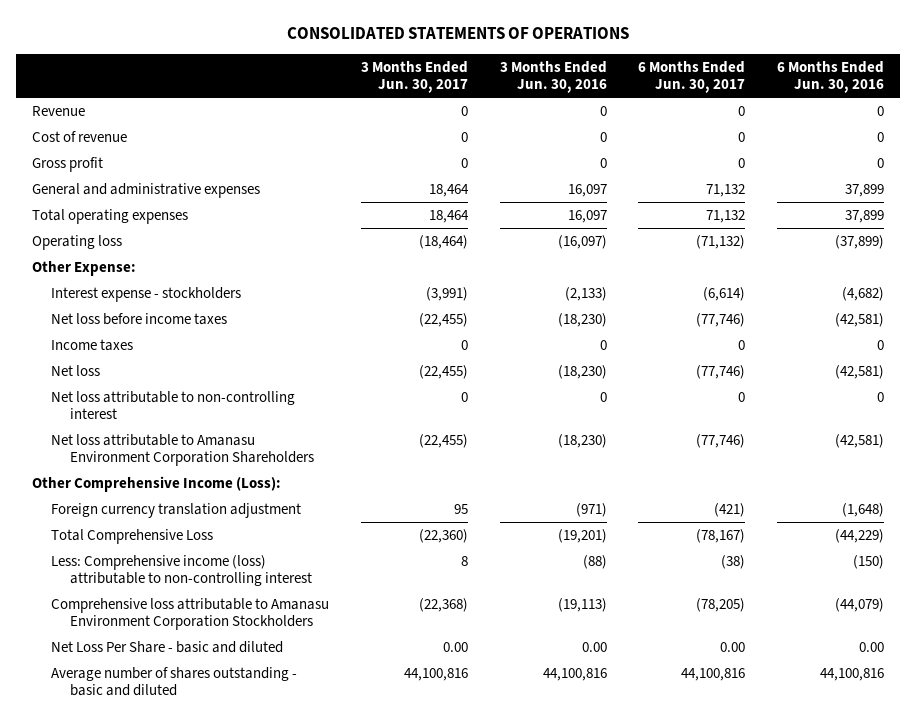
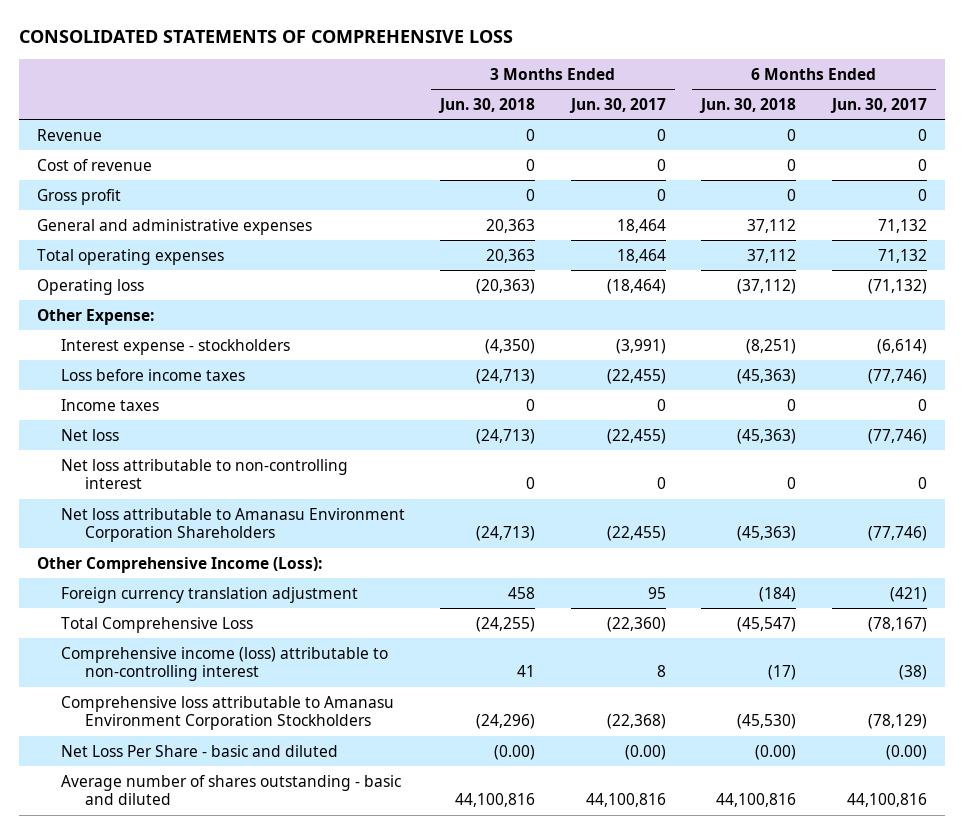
- CONSOLIDATED STATEMENTS OF OPERATIONS
+ CONSOLIDATED STATEMENTS OF COMPREHENSIVE LOSS
- | 3 Months Ended Jun. 30, 2017 | 3 Months Ended Jun. 30, 2016 | 6 Months Ended Jun. 30, 2017 | 6 Months Ended Jun. 30, 2016
+ | 3 Months Ended Jun. 30, 2018 | 3 Months Ended Jun. 30, 2017 | 6 Months Ended Jun. 30, 2018 | 6 Months Ended Jun. 30, 2017
- Net loss before income taxes | (22,455) | (18,230) | (77,746) | (42,581)
+ Loss before income taxes | (24,713) | (22,455) | (45,363) | (77,746)
- Less: Comprehensive income (loss) attributable to non-controlling interest | 8 | (88) | (38) | (150)
- Comprehensive loss attributable to Amanasu Environment Corporation Stockholders | (22,368) | (19,113) | (78,205) | (44,079)
- Net Loss Per Share - basic and diluted | 0.00 | 0.00 | 0.00 | 0.00
+ Comprehensive income (loss) attributable to non-controlling interest | 41 | 8 | (17) | (38)
+ Comprehensive loss attributable to Amanasu Environment Corporation Stockholders | (24,296) | (22,368) | (45,530) | (78,129)
+ Net Loss Per Share - basic and diluted | (0.00) | (0.00) | (0.00) | (0.00)

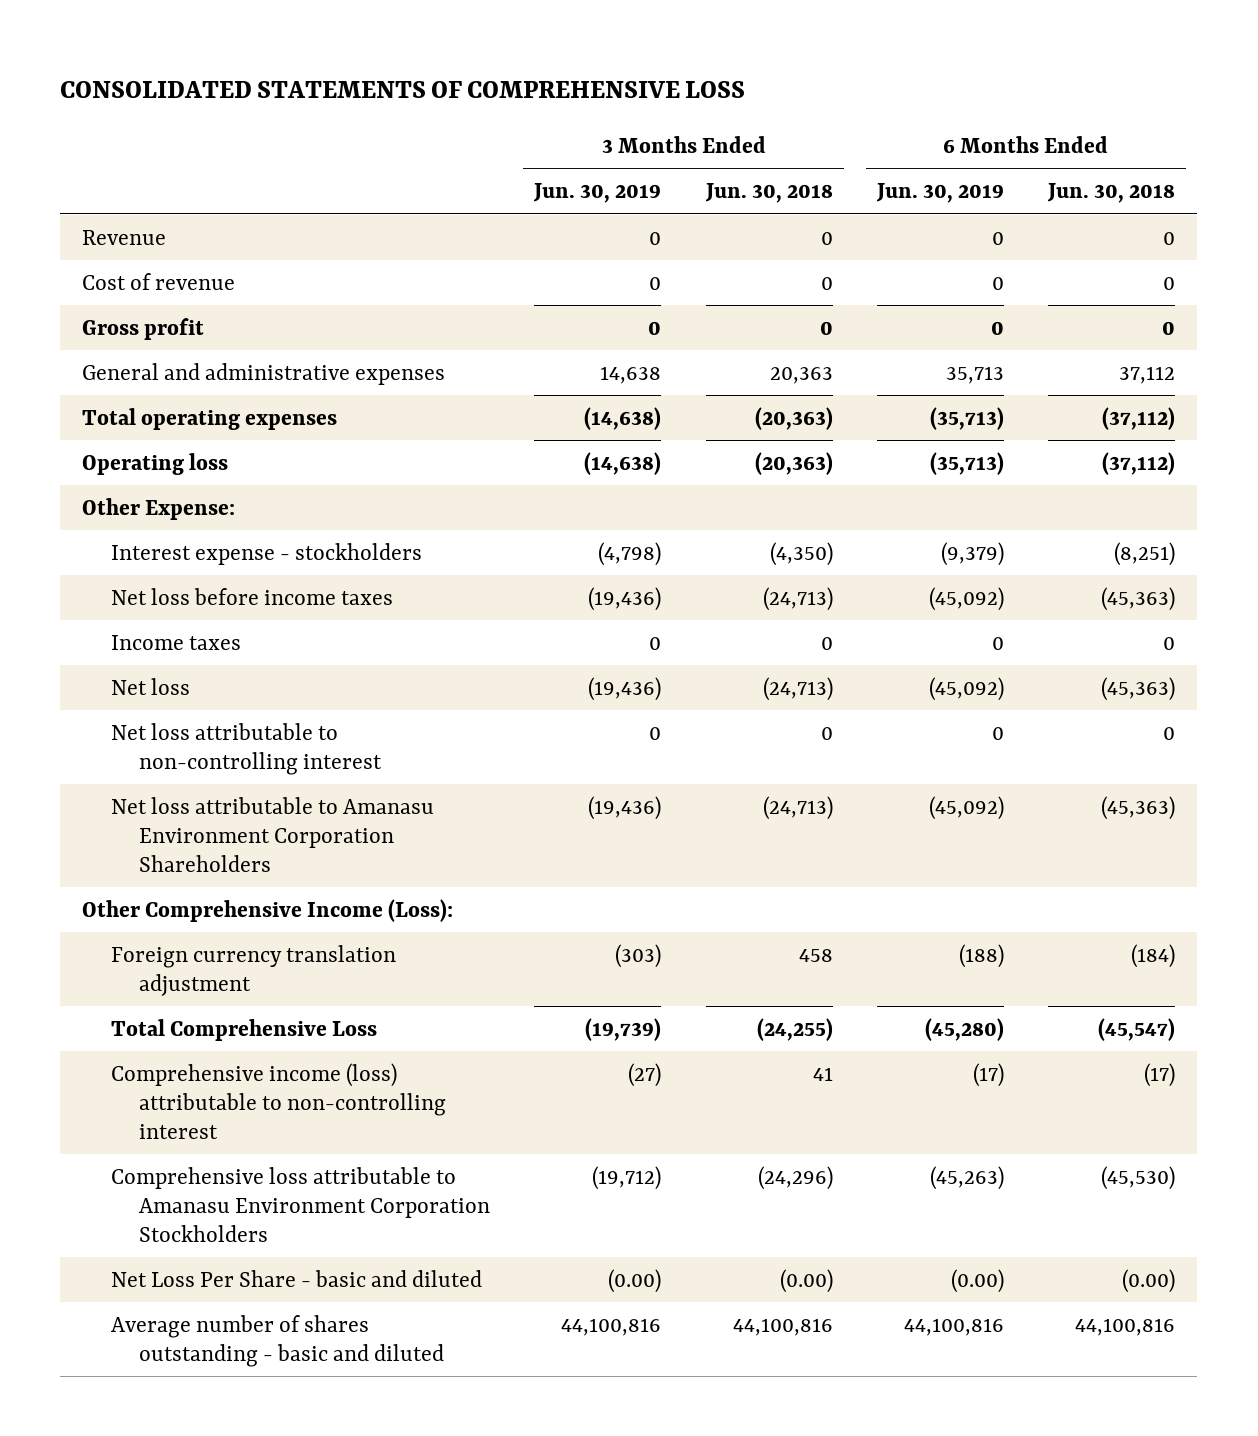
- | 3 Months Ended Jun. 30, 2018 | 3 Months Ended Jun. 30, 2017 | 6 Months Ended Jun. 30, 2018 | 6 Months Ended Jun. 30, 2017
+ | 3 Months Ended Jun. 30, 2019 | 3 Months Ended Jun. 30, 2018 | 6 Months Ended Jun. 30, 2019 | 6 Months Ended Jun. 30, 2018
- Total operating expenses | 20,363 | 18,464 | 37,112 | 71,132
+ Total operating expenses | (14,638) | (20,363) | (35,713) | (37,112)
- Loss before income taxes | (24,713) | (22,455) | (45,363) | (77,746)
+ Net loss before income taxes | (19,436) | (24,713) | (45,092) | (45,363)

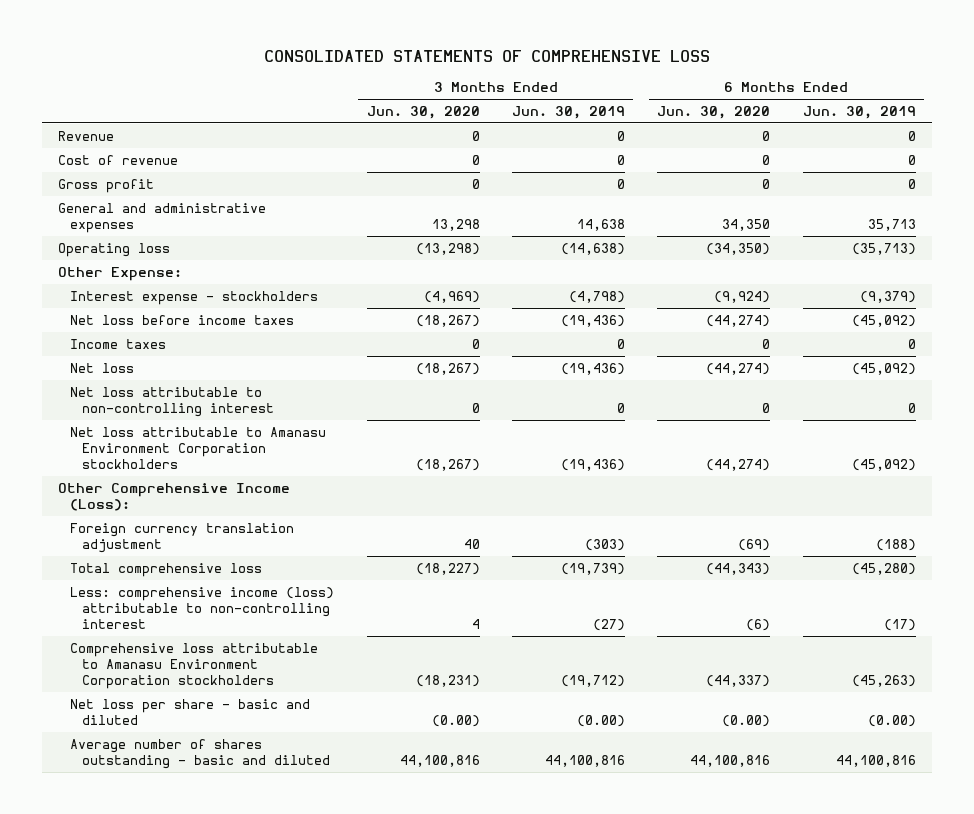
- | 3 Months Ended Jun. 30, 2019 | 3 Months Ended Jun. 30, 2018 | 6 Months Ended Jun. 30, 2019 | 6 Months Ended Jun. 30, 2018
+ | 3 Months Ended Jun. 30, 2020 | 3 Months Ended Jun. 30, 2019 | 6 Months Ended Jun. 30, 2020 | 6 Months Ended Jun. 30, 2019
- Total operating expenses | (14,638) | (20,363) | (35,713) | (37,112)
- Net loss attributable to Amanasu Environment Corporation Shareholders | (19,436) | (24,713) | (45,092) | (45,363)
+ Net loss attributable to Amanasu Environment Corporation stockholders | (18,267) | (19,436) | (44,274) | (45,092)
- Total Comprehensive Loss | (19,739) | (24,255) | (45,280) | (45,547)
- Comprehensive income (loss) attributable to non-controlling interest | (27) | 41 | (17) | (17)
- Comprehensive loss attributable to Amanasu Environment Corporation Stockholders | (19,712) | (24,296) | (45,263) | (45,530)
- Net Loss Per Share - basic and diluted | (0.00) | (0.00) | (0.00) | (0.00)
+ Total comprehensive loss | (18,227) | (19,739) | (44,343) | (45,280)
+ Less: comprehensive income (loss) attributable to non-controlling interest | 4 | (27) | (6) | (17)
+ Comprehensive loss attributable to Amanasu Environment Corporation stockholders | (18,231) | (19,712) | (44,337) | (45,263)
+ Net loss per share - basic and diluted | (0.00) | (0.00) | (0.00) | (0.00)

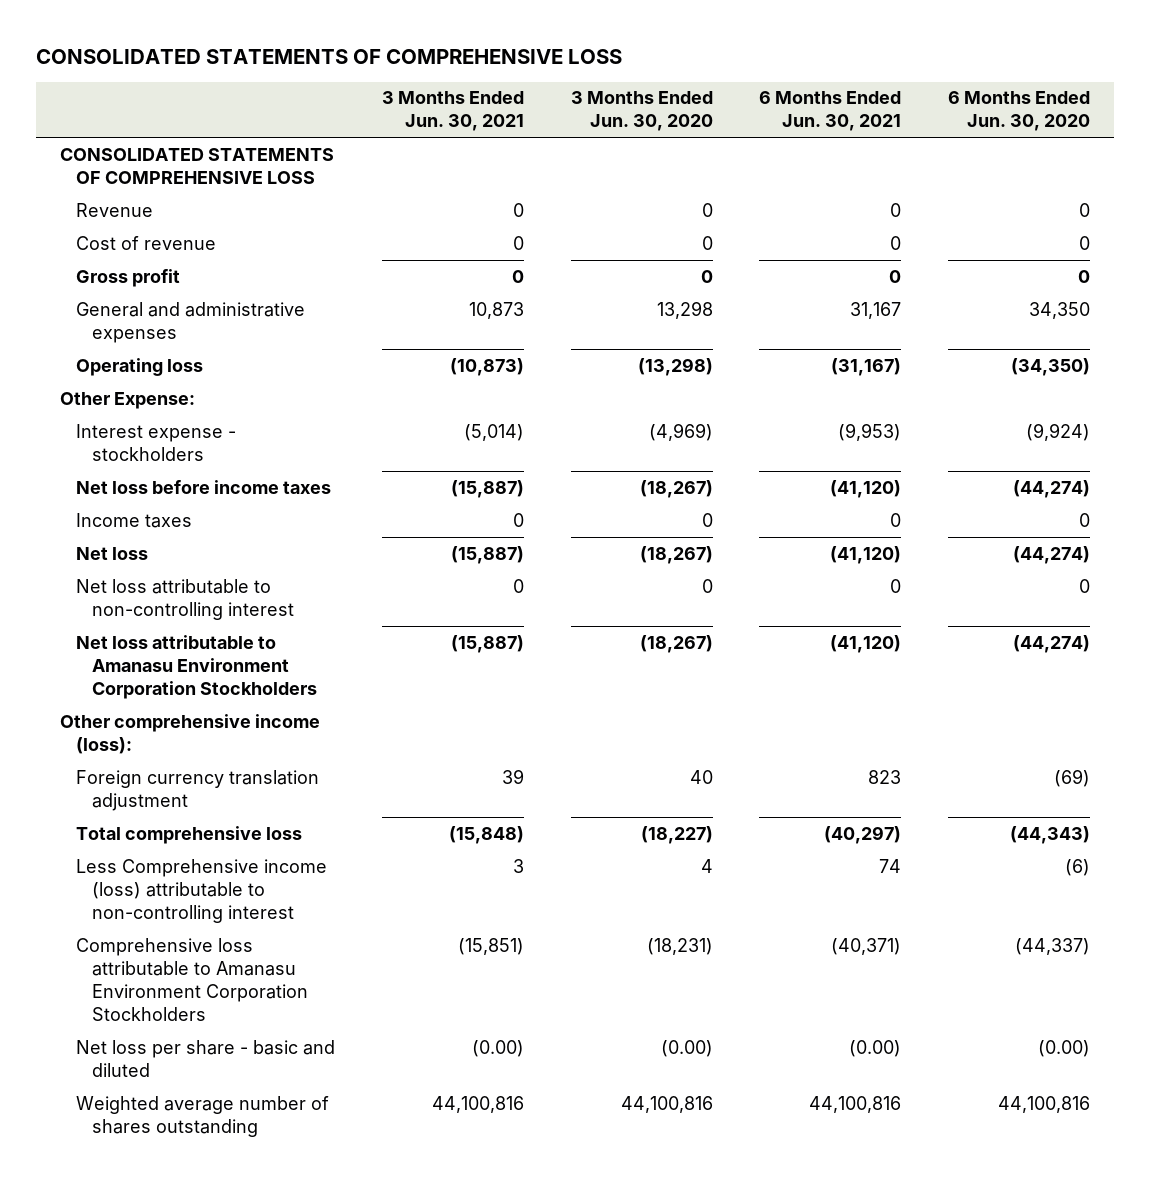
- | 3 Months Ended Jun. 30, 2020 | 3 Months Ended Jun. 30, 2019 | 6 Months Ended Jun. 30, 2020 | 6 Months Ended Jun. 30, 2019
+ | 3 Months Ended Jun. 30, 2021 | 3 Months Ended Jun. 30, 2020 | 6 Months Ended Jun. 30, 2021 | 6 Months Ended Jun. 30, 2020
+ CONSOLIDATED STATEMENTS OF COMPREHENSIVE LOSS
- Net loss attributable to Amanasu Environment Corporation stockholders | (18,267) | (19,436) | (44,274) | (45,092)
- Other Comprehensive Income (Loss):
+ Net loss attributable to Amanasu Environment Corporation Stockholders | (15,887) | (18,267) | (41,120) | (44,274)
+ Other comprehensive income (loss):
- Less: comprehensive income (loss) attributable to non-controlling interest | 4 | (27) | (6) | (17)
- Comprehensive loss attributable to Amanasu Environment Corporation stockholders | (18,231) | (19,712) | (44,337) | (45,263)
+ Less Comprehensive income (loss) attributable to non-controlling interest | 3 | 4 | 74 | (6)
+ Comprehensive loss attributable to Amanasu Environment Corporation Stockholders | (15,851) | (18,231) | (40,371) | (44,337)
- Average number of shares outstanding - basic and diluted | 44,100,816 | 44,100,816 | 44,100,816 | 44,100,816
+ Weighted average number of shares outstanding | 44,100,816 | 44,100,816 | 44,100,816 | 44,100,816

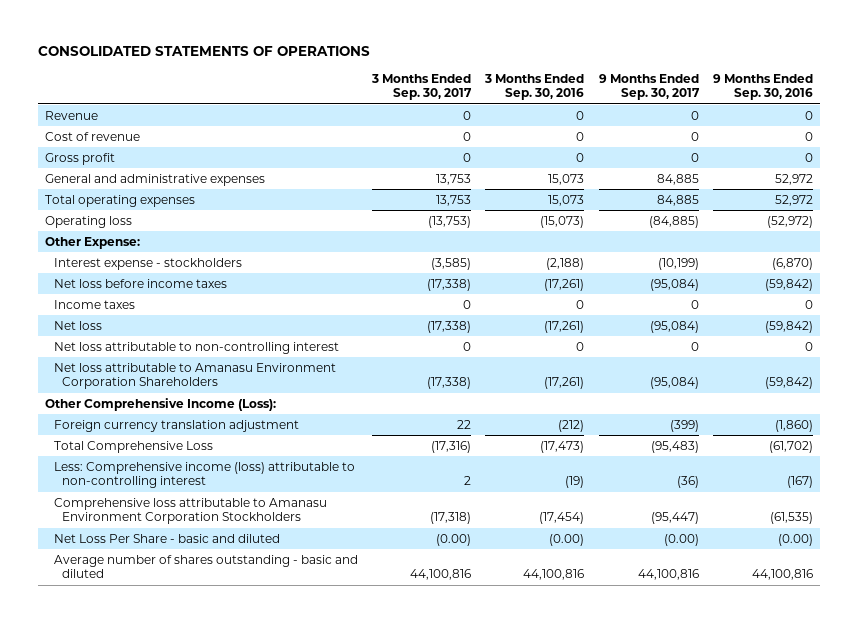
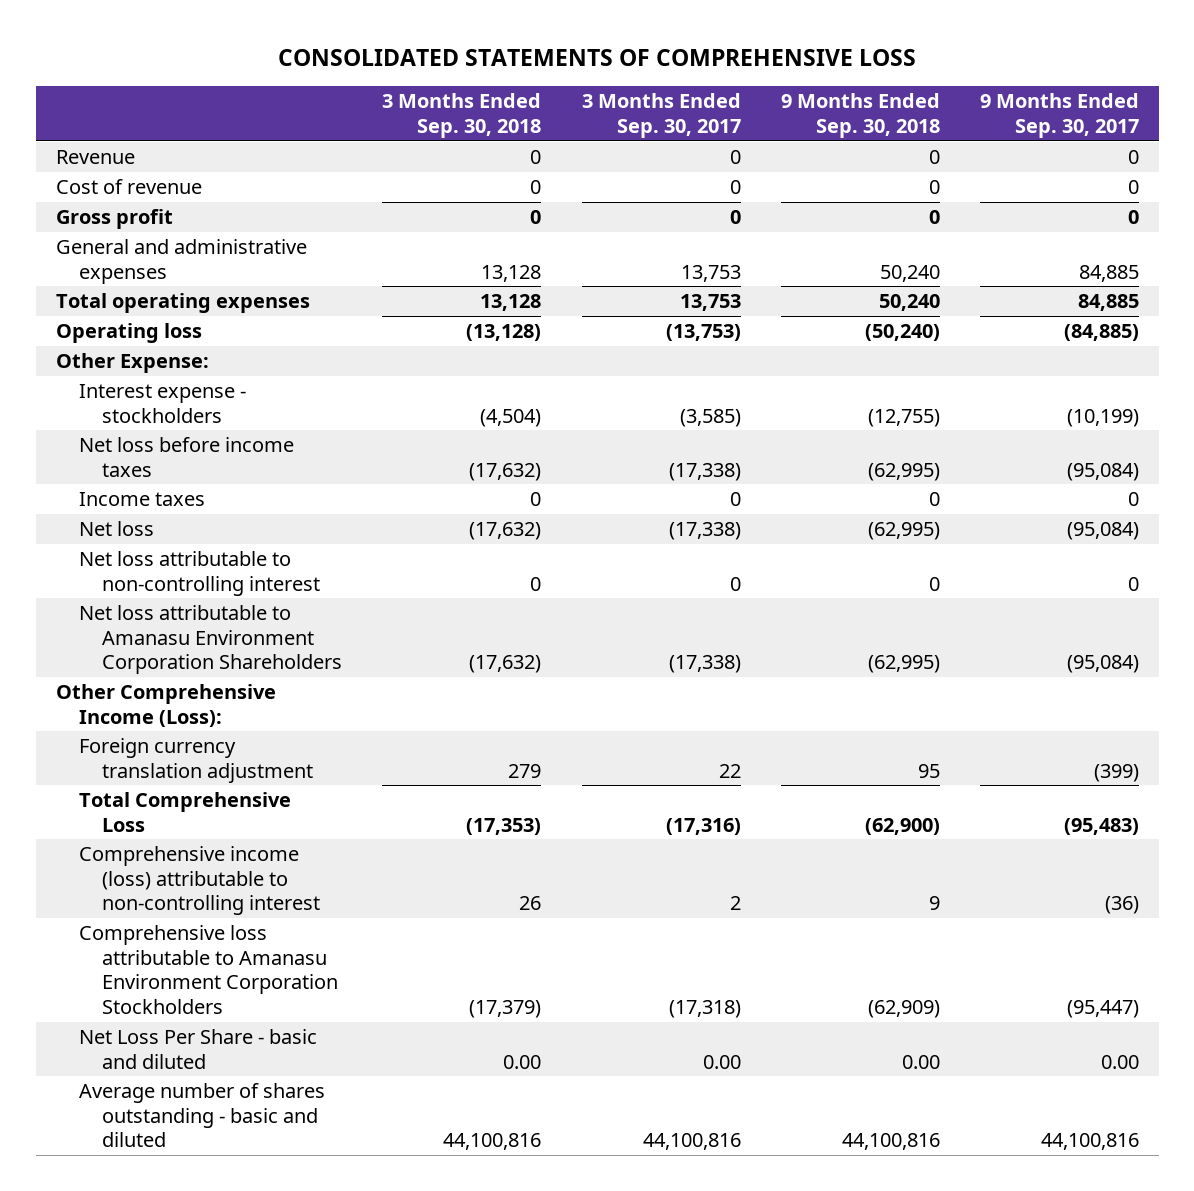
- CONSOLIDATED STATEMENTS OF OPERATIONS
+ CONSOLIDATED STATEMENTS OF COMPREHENSIVE LOSS
- | 3 Months Ended Sep. 30, 2017 | 3 Months Ended Sep. 30, 2016 | 9 Months Ended Sep. 30, 2017 | 9 Months Ended Sep. 30, 2016
+ | 3 Months Ended Sep. 30, 2018 | 3 Months Ended Sep. 30, 2017 | 9 Months Ended Sep. 30, 2018 | 9 Months Ended Sep. 30, 2017
- Less: Comprehensive income (loss) attributable to non-controlling interest | 2 | (19) | (36) | (167)
+ Comprehensive income (loss) attributable to non-controlling interest | 26 | 2 | 9 | (36)
- Net Loss Per Share - basic and diluted | (0.00) | (0.00) | (0.00) | (0.00)
+ Net Loss Per Share - basic and diluted | 0.00 | 0.00 | 0.00 | 0.00

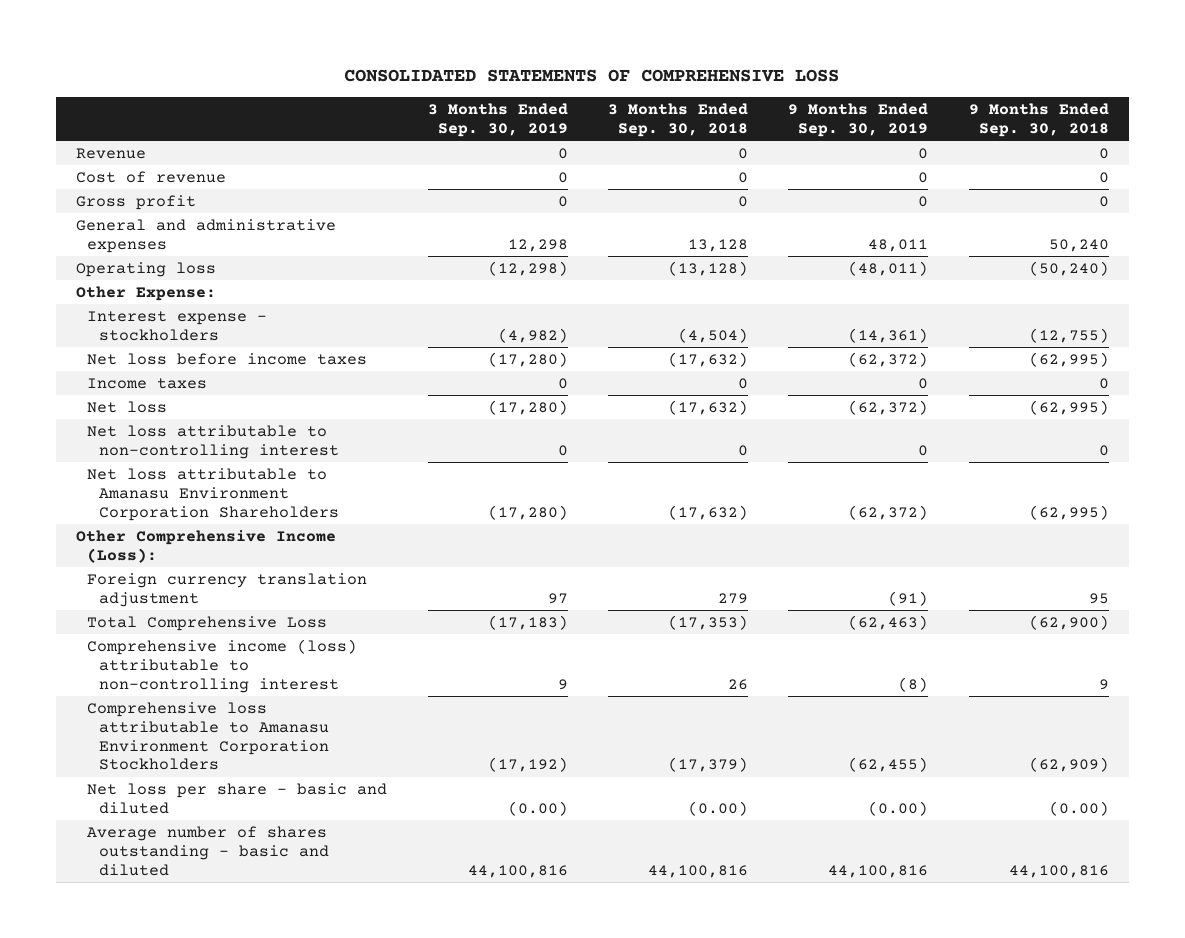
- | 3 Months Ended Sep. 30, 2018 | 3 Months Ended Sep. 30, 2017 | 9 Months Ended Sep. 30, 2018 | 9 Months Ended Sep. 30, 2017
+ | 3 Months Ended Sep. 30, 2019 | 3 Months Ended Sep. 30, 2018 | 9 Months Ended Sep. 30, 2019 | 9 Months Ended Sep. 30, 2018
- Total operating expenses | 13,128 | 13,753 | 50,240 | 84,885
- Net Loss Per Share - basic and diluted | 0.00 | 0.00 | 0.00 | 0.00
+ Net loss per share - basic and diluted | (0.00) | (0.00) | (0.00) | (0.00)

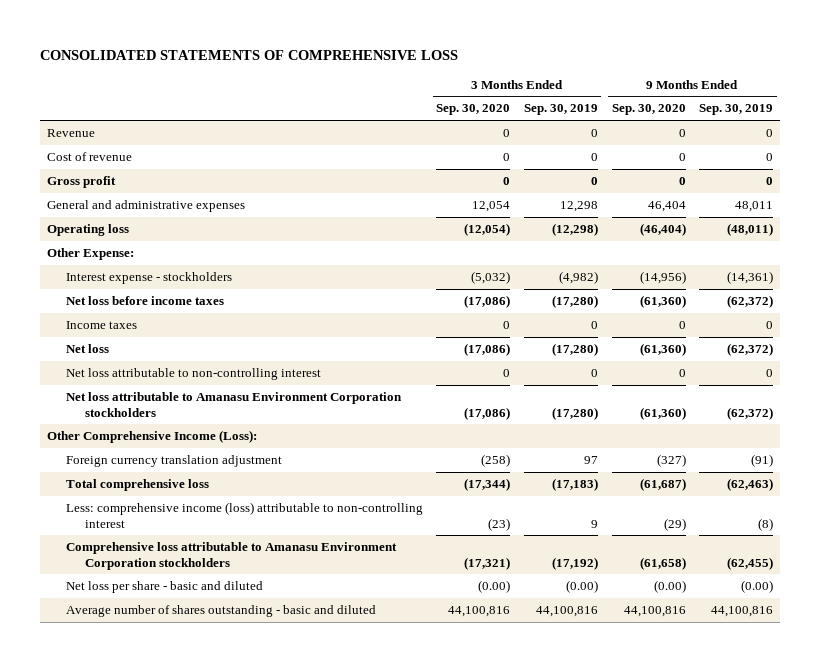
- | 3 Months Ended Sep. 30, 2019 | 3 Months Ended Sep. 30, 2018 | 9 Months Ended Sep. 30, 2019 | 9 Months Ended Sep. 30, 2018
+ | 3 Months Ended Sep. 30, 2020 | 3 Months Ended Sep. 30, 2019 | 9 Months Ended Sep. 30, 2020 | 9 Months Ended Sep. 30, 2019
- Net loss attributable to Amanasu Environment Corporation Shareholders | (17,280) | (17,632) | (62,372) | (62,995)
+ Net loss attributable to Amanasu Environment Corporation stockholders | (17,086) | (17,280) | (61,360) | (62,372)
- Total Comprehensive Loss | (17,183) | (17,353) | (62,463) | (62,900)
- Comprehensive income (loss) attributable to non-controlling interest | 9 | 26 | (8) | 9
- Comprehensive loss attributable to Amanasu Environment Corporation Stockholders | (17,192) | (17,379) | (62,455) | (62,909)
+ Total comprehensive loss | (17,344) | (17,183) | (61,687) | (62,463)
+ Less: comprehensive income (loss) attributable to non-controlling interest | (23) | 9 | (29) | (8)
+ Comprehensive loss attributable to Amanasu Environment Corporation stockholders | (17,321) | (17,192) | (61,658) | (62,455)

